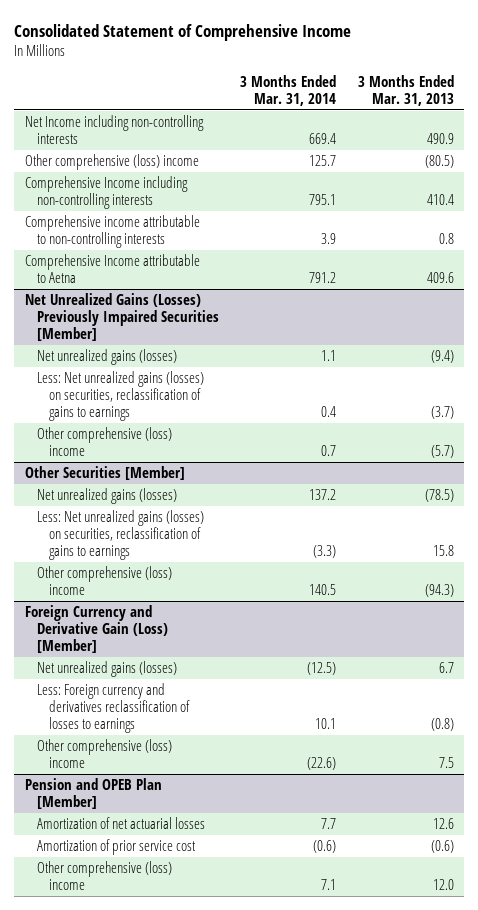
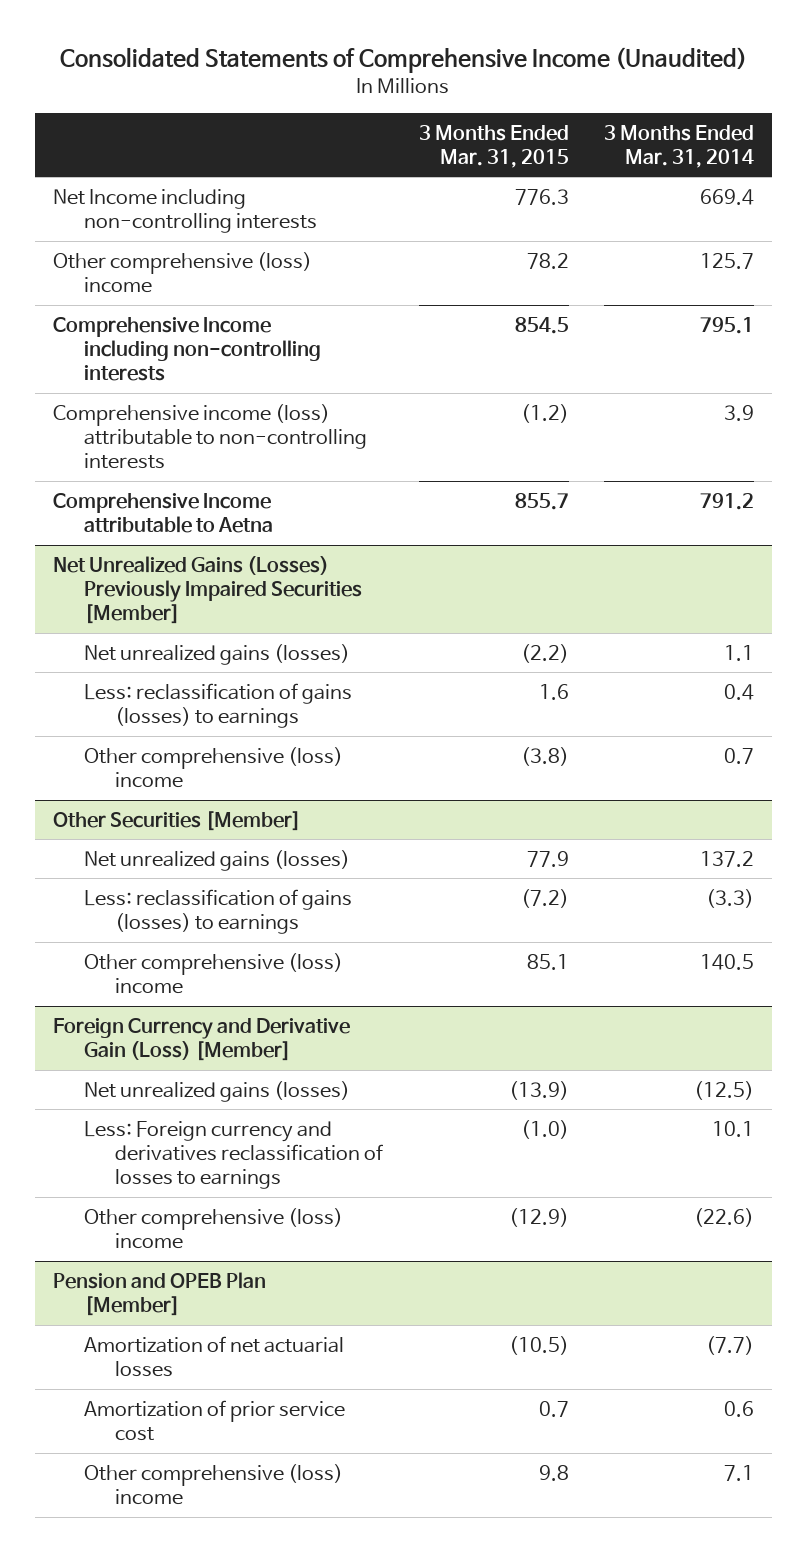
- Consolidated Statement of Comprehensive Income
+ Consolidated Statements of Comprehensive Income (Unaudited)
- | 3 Months Ended Mar. 31, 2014 | 3 Months Ended Mar. 31, 2013
+ | 3 Months Ended Mar. 31, 2015 | 3 Months Ended Mar. 31, 2014
- Comprehensive income attributable to non-controlling interests | 3.9 | 0.8
+ Comprehensive income (loss) attributable to non-controlling interests | (1.2) | 3.9
@ Net Unrealized Gains (Losses) Previously Impaired Securities [Member]
- Less: Net unrealized gains (losses) on securities, reclassification of gains to earnings | 0.4 | (3.7)
+ Less: reclassification of gains (losses) to earnings | 1.6 | 0.4
@ Other Securities [Member]
- Less: Net unrealized gains (losses) on securities, reclassification of gains to earnings | (3.3) | 15.8
+ Less: reclassification of gains (losses) to earnings | (7.2) | (3.3)
@ Pension and OPEB Plan [Member]
- Amortization of net actuarial losses | 7.7 | 12.6
- Amortization of prior service cost | (0.6) | (0.6)
+ Amortization of net actuarial losses | (10.5) | (7.7)
+ Amortization of prior service cost | 0.7 | 0.6

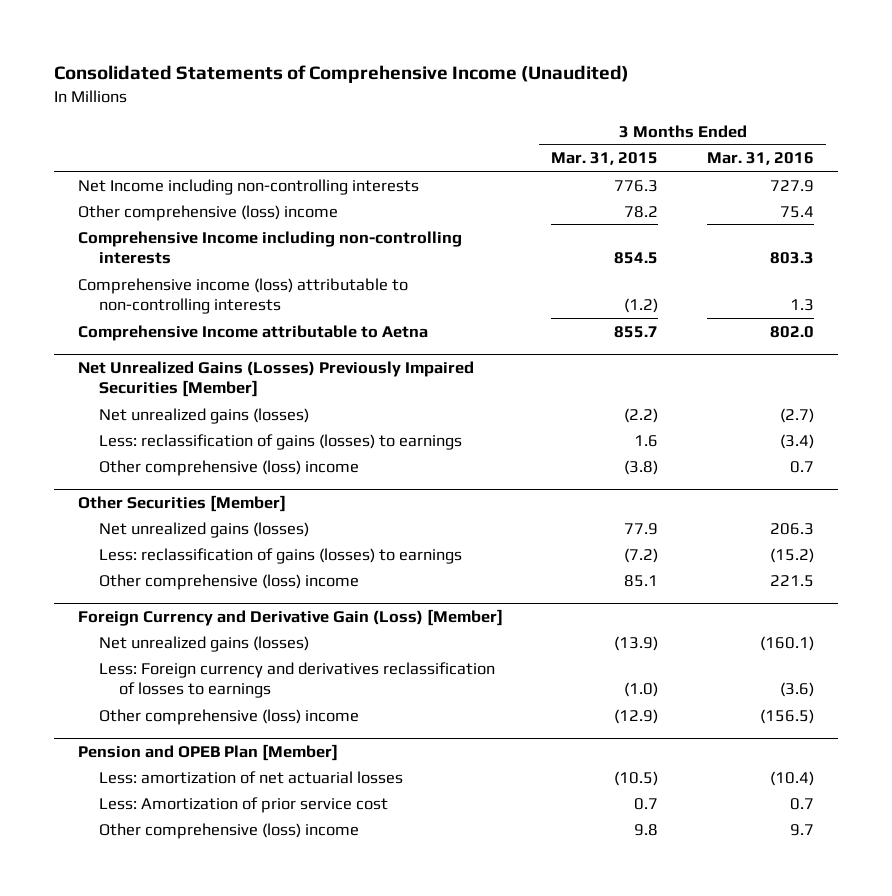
- | 3 Months Ended Mar. 31, 2015 | 3 Months Ended Mar. 31, 2014
+ | 3 Months Ended Mar. 31, 2015 | 3 Months Ended Mar. 31, 2016
@ Pension and OPEB Plan [Member]
- Amortization of net actuarial losses | (10.5) | (7.7)
- Amortization of prior service cost | 0.7 | 0.6
+ Less: amortization of net actuarial losses | (10.5) | (10.4)
+ Less: Amortization of prior service cost | 0.7 | 0.7

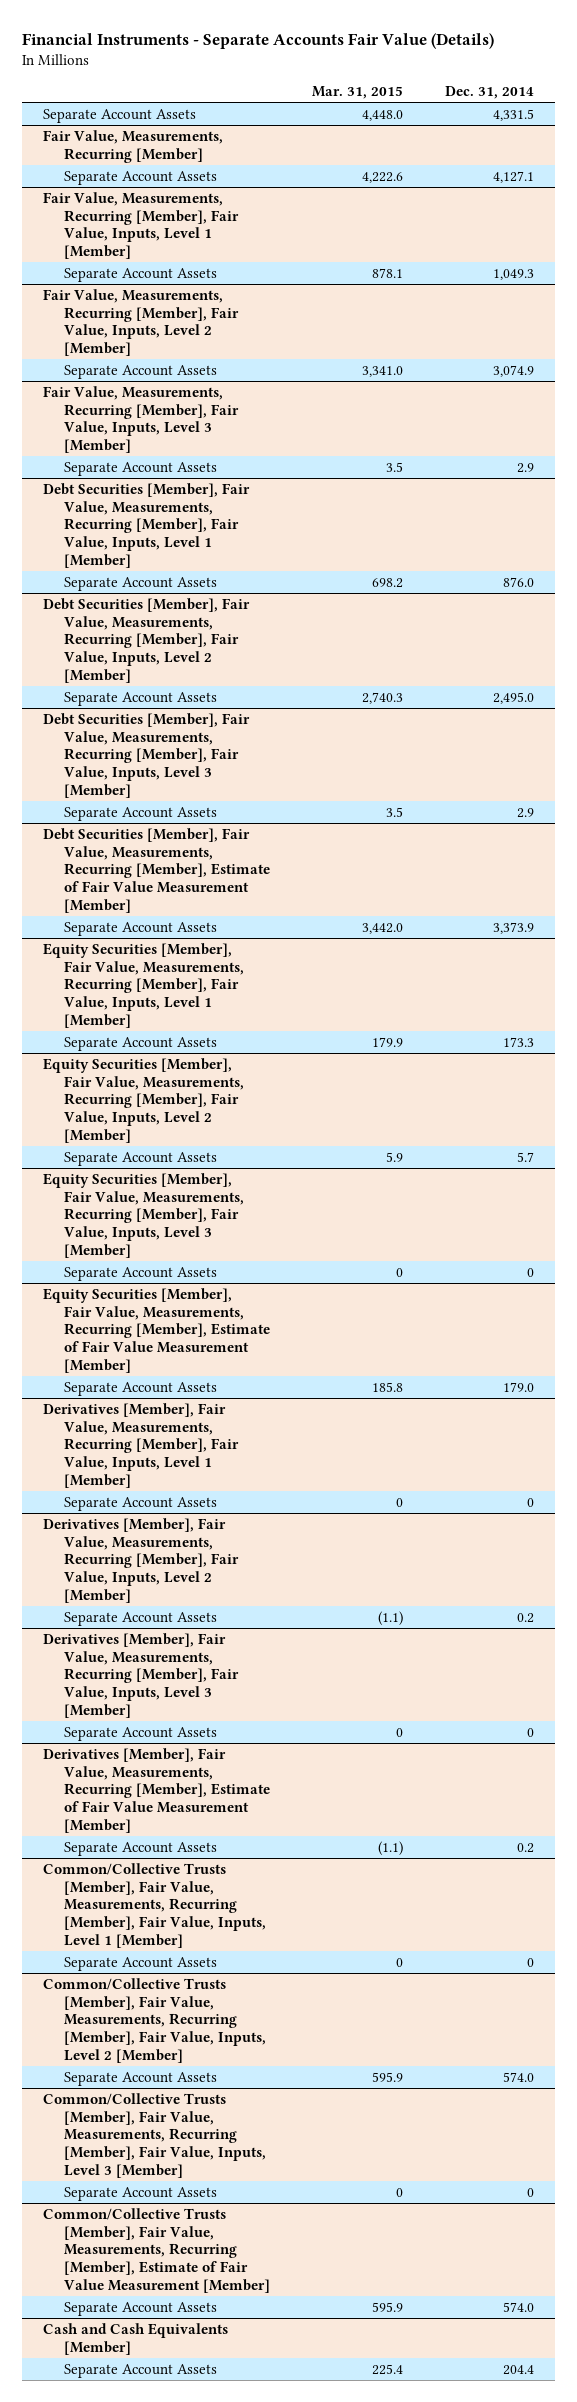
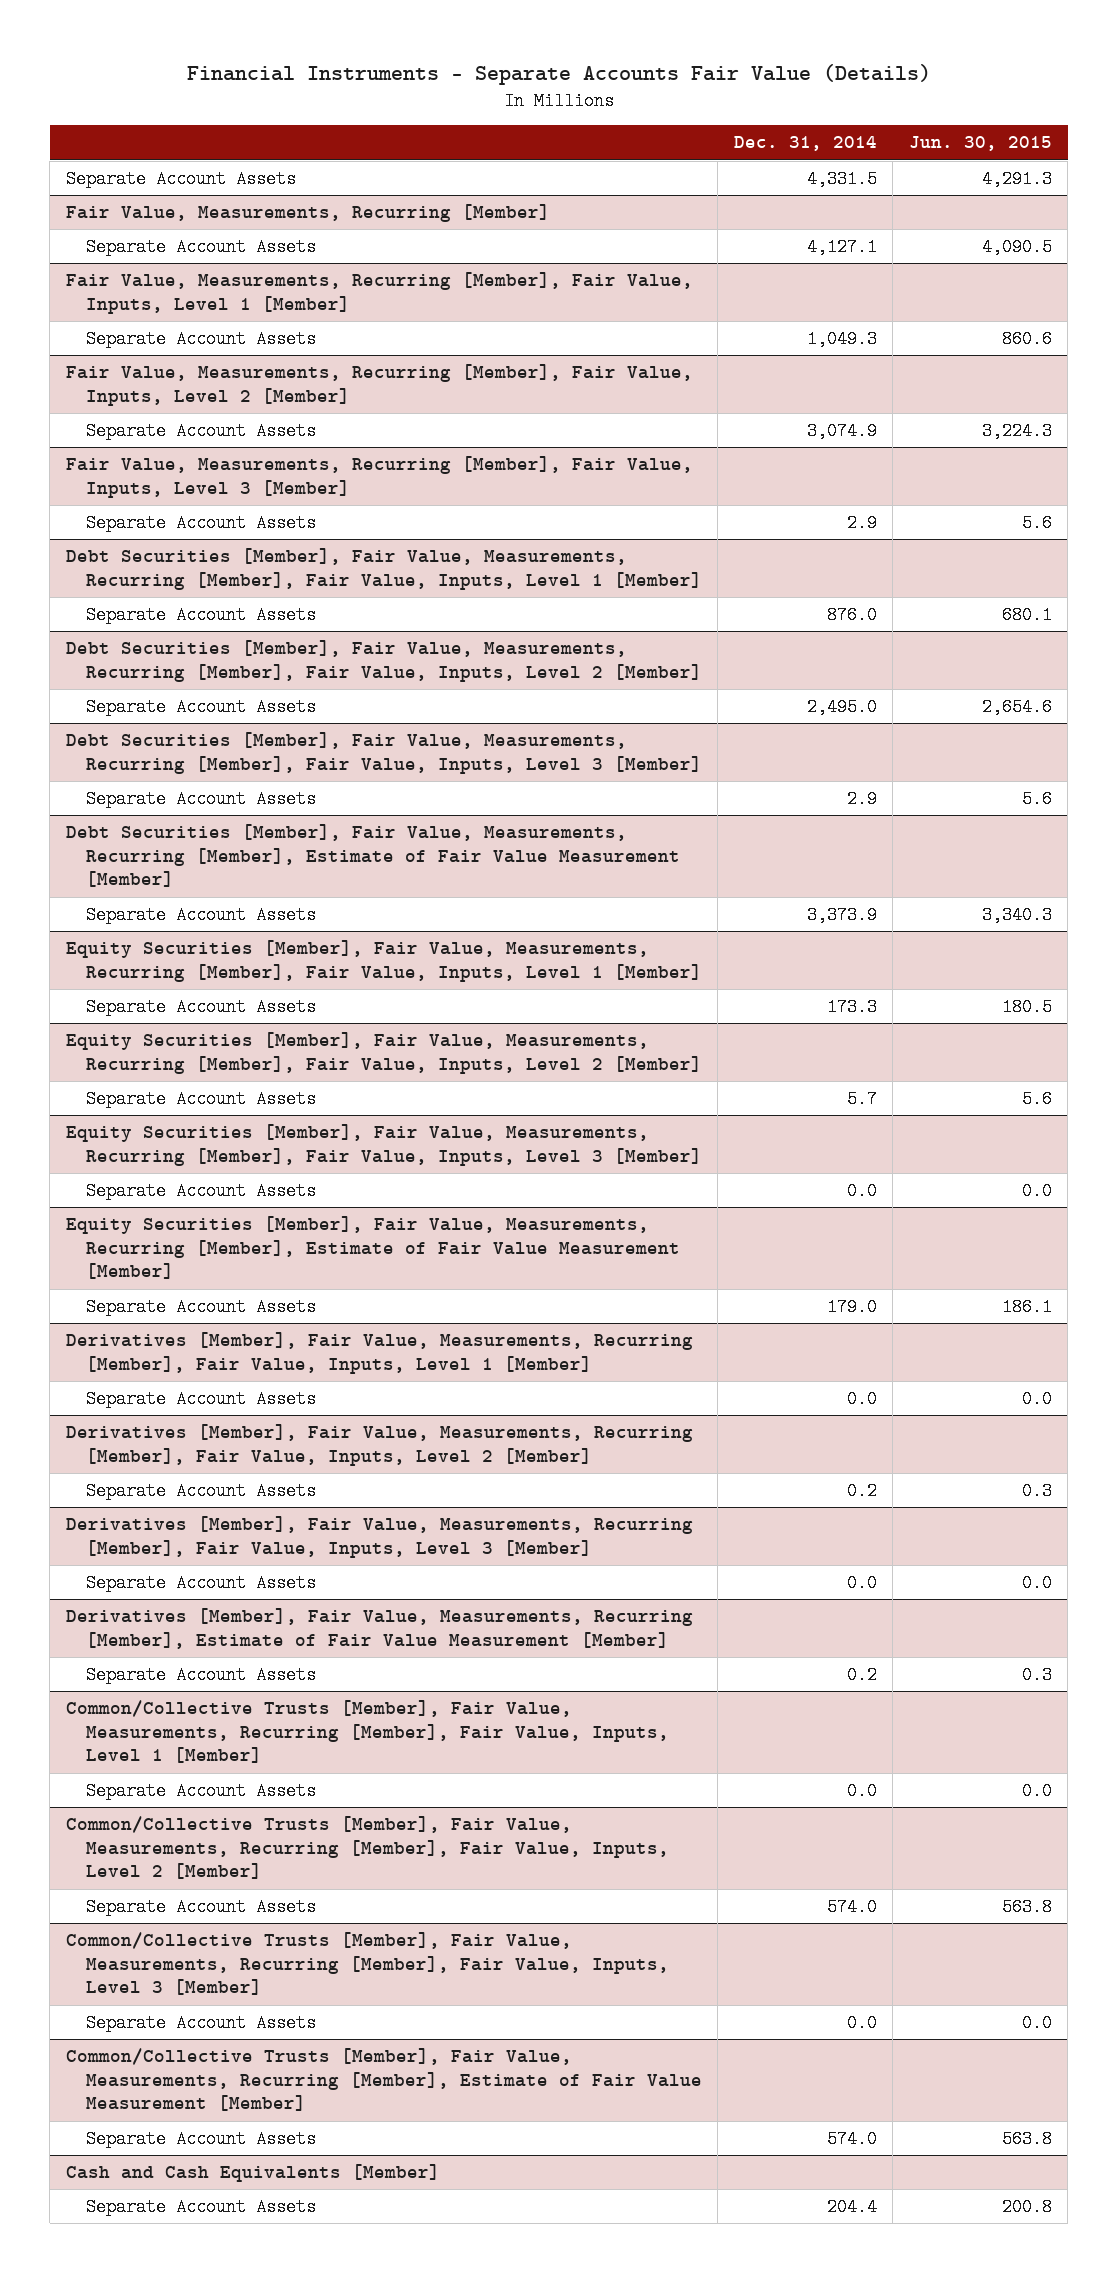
- | Mar. 31, 2015 | Dec. 31, 2014
+ | Dec. 31, 2014 | Jun. 30, 2015
@ Equity Securities [Member], Fair Value, Measurements, Recurring [Member], Fair Value, Inputs, Level 3 [Member]
- Separate Account Assets | 0 | 0
+ Separate Account Assets | 0.0 | 0.0
@ Derivatives [Member], Fair Value, Measurements, Recurring [Member], Fair Value, Inputs, Level 1 [Member]
- Separate Account Assets | 0 | 0
+ Separate Account Assets | 0.0 | 0.0
@ Derivatives [Member], Fair Value, Measurements, Recurring [Member], Fair Value, Inputs, Level 3 [Member]
- Separate Account Assets | 0 | 0
+ Separate Account Assets | 0.0 | 0.0
@ Common/Collective Trusts [Member], Fair Value, Measurements, Recurring [Member], Fair Value, Inputs, Level 1 [Member]
- Separate Account Assets | 0 | 0
+ Separate Account Assets | 0.0 | 0.0
@ Common/Collective Trusts [Member], Fair Value, Measurements, Recurring [Member], Fair Value, Inputs, Level 3 [Member]
- Separate Account Assets | 0 | 0
+ Separate Account Assets | 0.0 | 0.0

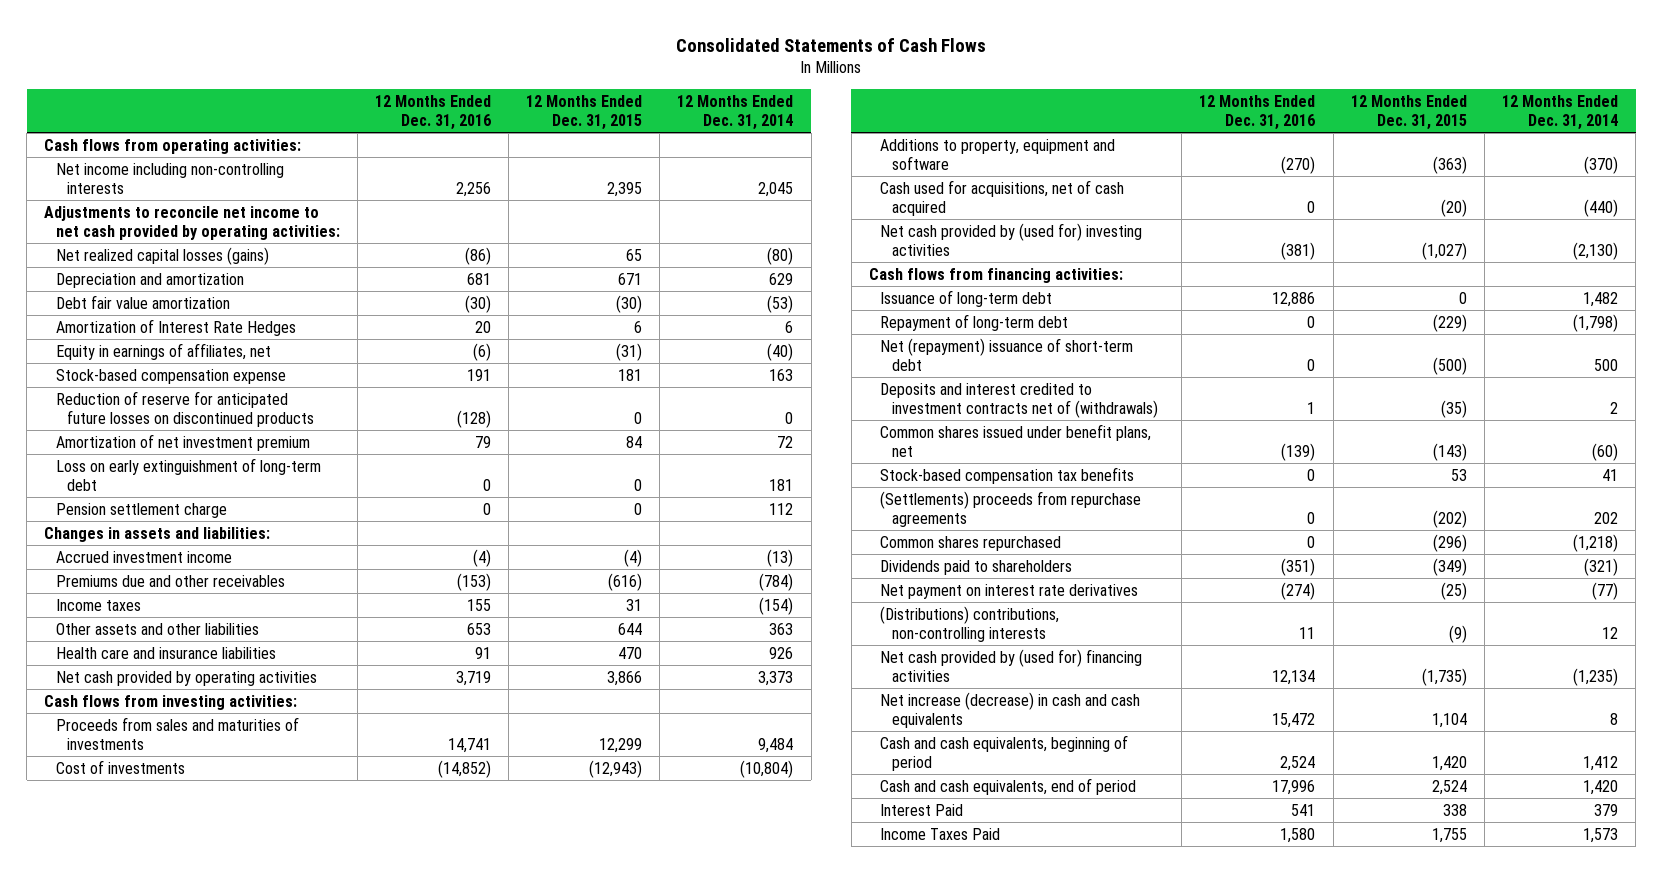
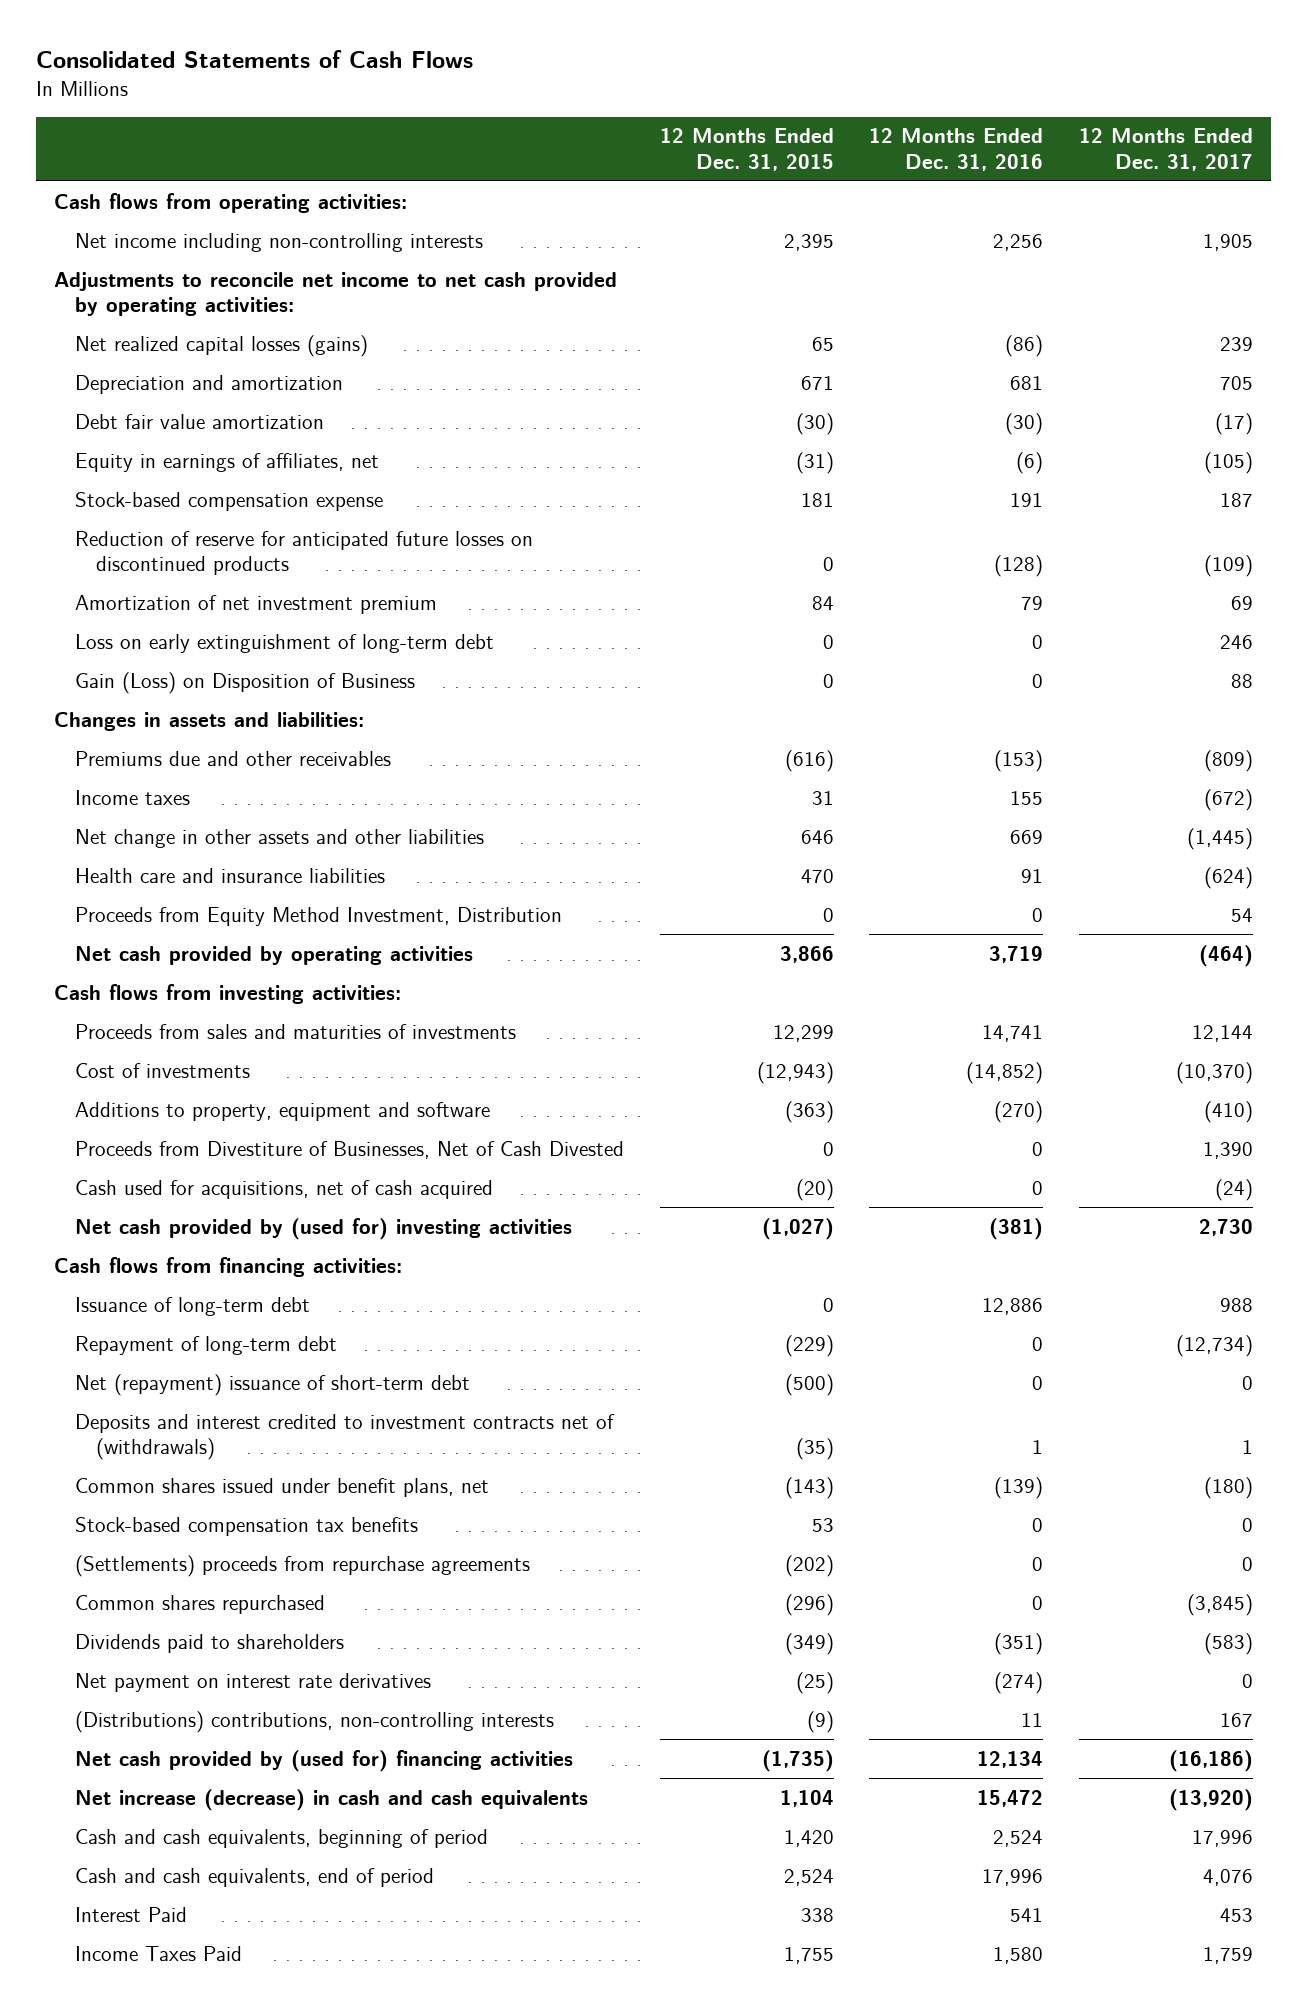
- | 12 Months Ended Dec. 31, 2016 | 12 Months Ended Dec. 31, 2015 | 12 Months Ended Dec. 31, 2014
+ | 12 Months Ended Dec. 31, 2015 | 12 Months Ended Dec. 31, 2016 | 12 Months Ended Dec. 31, 2017
- Amortization of Interest Rate Hedges | 20 | 6 | 6
- Pension settlement charge | 0 | 0 | 112
+ Gain (Loss) on Disposition of Business | 0 | 0 | 88
- Accrued investment income | (4) | (4) | (13)
- Other assets and other liabilities | 653 | 644 | 363
+ Net change in other assets and other liabilities | 646 | 669 | (1,445)
+ Proceeds from Equity Method Investment, Distribution | 0 | 0 | 54
+ Proceeds from Divestiture of Businesses, Net of Cash Divested | 0 | 0 | 1,390

